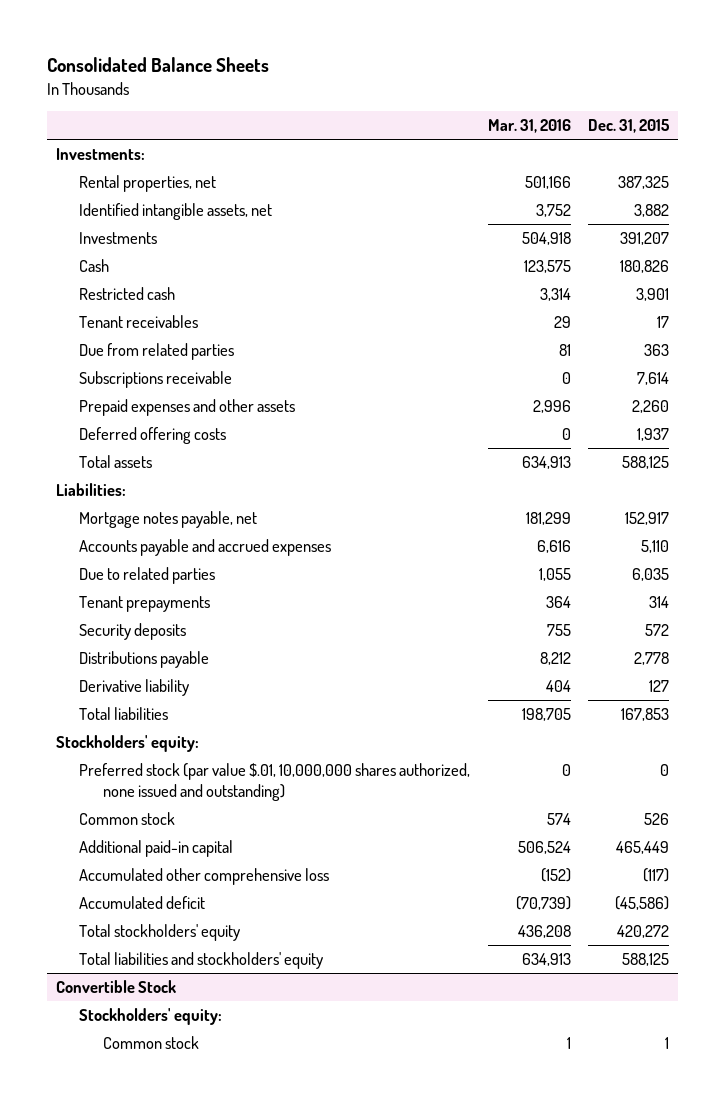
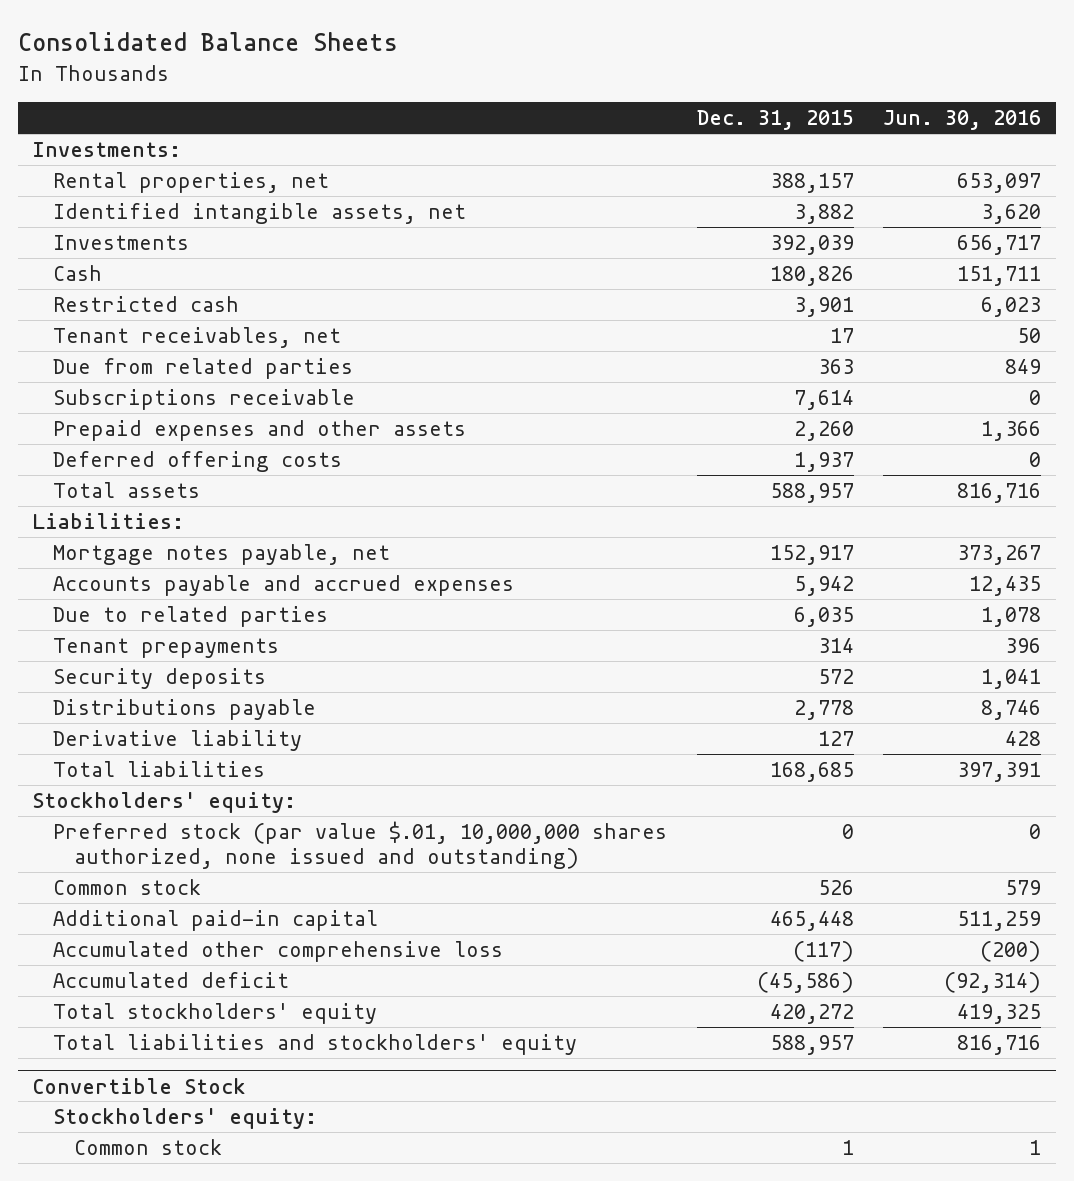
- | Mar. 31, 2016 | Dec. 31, 2015
+ | Dec. 31, 2015 | Jun. 30, 2016
- Rental properties, net | 501,166 | 387,325
+ Rental properties, net | 388,157 | 653,097
- Investments | 504,918 | 391,207
+ Investments | 392,039 | 656,717
- Tenant receivables | 29 | 17
+ Tenant receivables, net | 17 | 50
- Total assets | 634,913 | 588,125
+ Total assets | 588,957 | 816,716
- Accounts payable and accrued expenses | 6,616 | 5,110
+ Accounts payable and accrued expenses | 5,942 | 12,435
- Total liabilities | 198,705 | 167,853
+ Total liabilities | 168,685 | 397,391
- Additional paid-in capital | 506,524 | 465,449
+ Additional paid-in capital | 465,448 | 511,259
- Total liabilities and stockholders' equity | 634,913 | 588,125
+ Total liabilities and stockholders' equity | 588,957 | 816,716

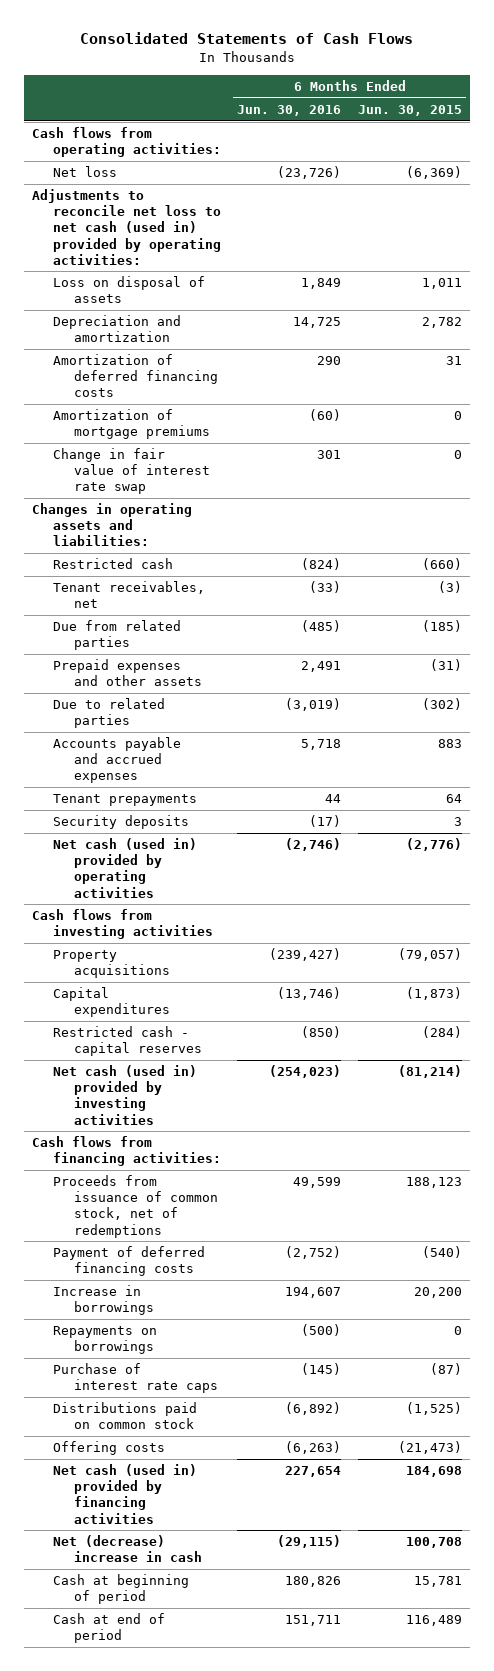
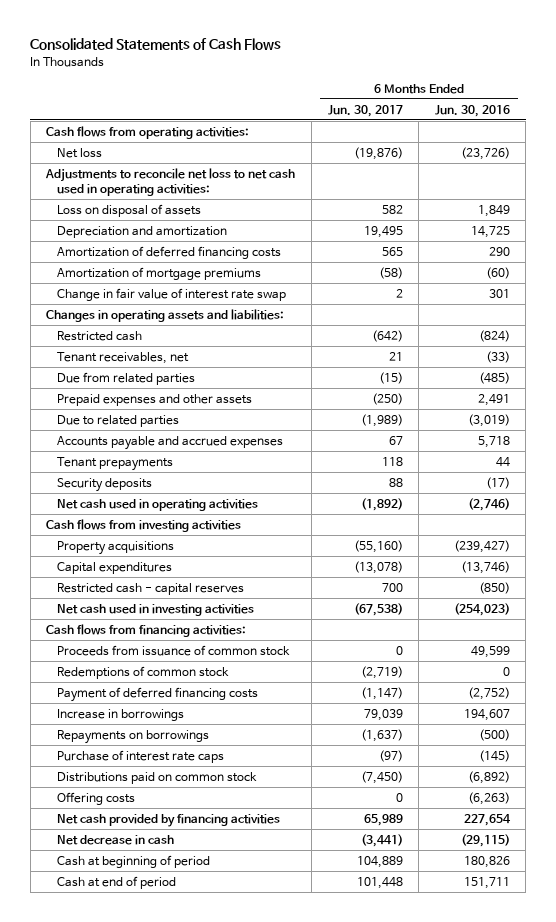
- | 6 Months Ended Jun. 30, 2016 | 6 Months Ended Jun. 30, 2015
+ | 6 Months Ended Jun. 30, 2017 | 6 Months Ended Jun. 30, 2016
- Adjustments to reconcile net loss to net cash (used in) provided by operating activities:
+ Adjustments to reconcile net loss to net cash used in operating activities:
- Net cash (used in) provided by operating activities | (2,746) | (2,776)
+ Net cash used in operating activities | (1,892) | (2,746)
- Net cash (used in) provided by investing activities | (254,023) | (81,214)
+ Net cash used in investing activities | (67,538) | (254,023)
- Proceeds from issuance of common stock, net of redemptions | 49,599 | 188,123
+ Proceeds from issuance of common stock | 0 | 49,599
+ Redemptions of common stock | (2,719) | 0
- Net cash (used in) provided by financing activities | 227,654 | 184,698
- Net (decrease) increase in cash | (29,115) | 100,708
+ Net cash provided by financing activities | 65,989 | 227,654
+ Net decrease in cash | (3,441) | (29,115)

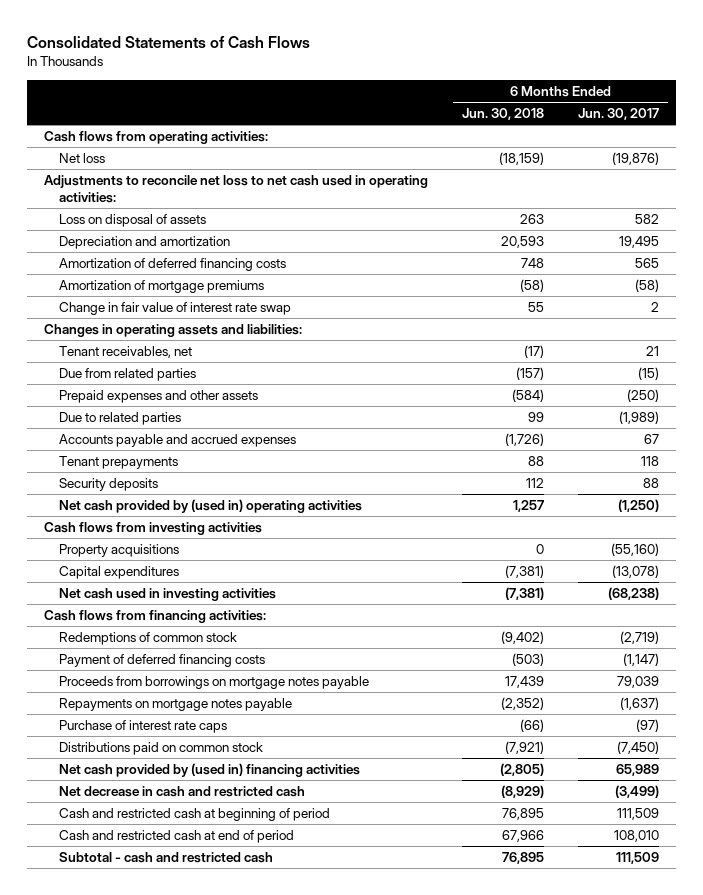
- | 6 Months Ended Jun. 30, 2017 | 6 Months Ended Jun. 30, 2016
+ | 6 Months Ended Jun. 30, 2018 | 6 Months Ended Jun. 30, 2017
- Restricted cash | (642) | (824)
- Net cash used in operating activities | (1,892) | (2,746)
+ Net cash provided by (used in) operating activities | 1,257 | (1,250)
- Restricted cash - capital reserves | 700 | (850)
- Net cash used in investing activities | (67,538) | (254,023)
+ Net cash used in investing activities | (7,381) | (68,238)
- Proceeds from issuance of common stock | 0 | 49,599
- Increase in borrowings | 79,039 | 194,607
- Repayments on borrowings | (1,637) | (500)
+ Proceeds from borrowings on mortgage notes payable | 17,439 | 79,039
+ Repayments on mortgage notes payable | (2,352) | (1,637)
- Offering costs | 0 | (6,263)
- Net cash provided by financing activities | 65,989 | 227,654
- Net decrease in cash | (3,441) | (29,115)
- Cash at beginning of period | 104,889 | 180,826
- Cash at end of period | 101,448 | 151,711
+ Net cash provided by (used in) financing activities | (2,805) | 65,989
+ Net decrease in cash and restricted cash | (8,929) | (3,499)
+ Cash and restricted cash at beginning of period | 76,895 | 111,509
+ Cash and restricted cash at end of period | 67,966 | 108,010
+ Subtotal - cash and restricted cash | 76,895 | 111,509

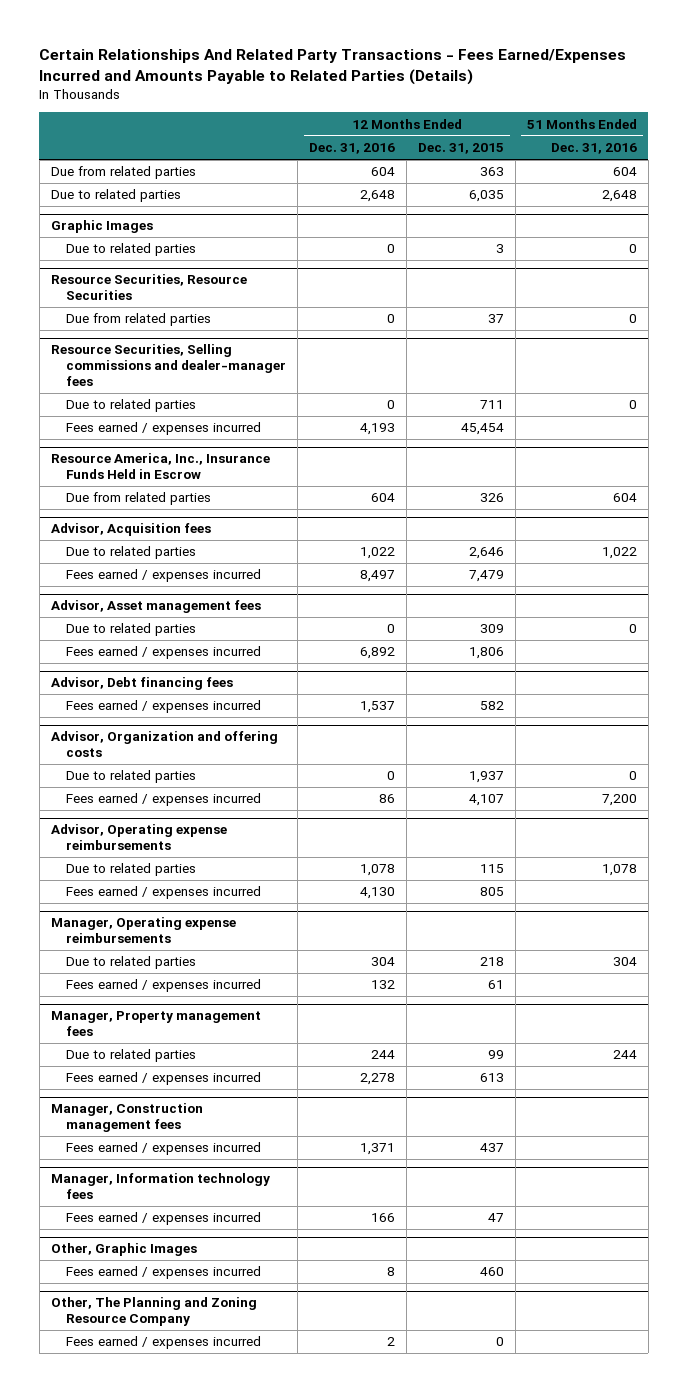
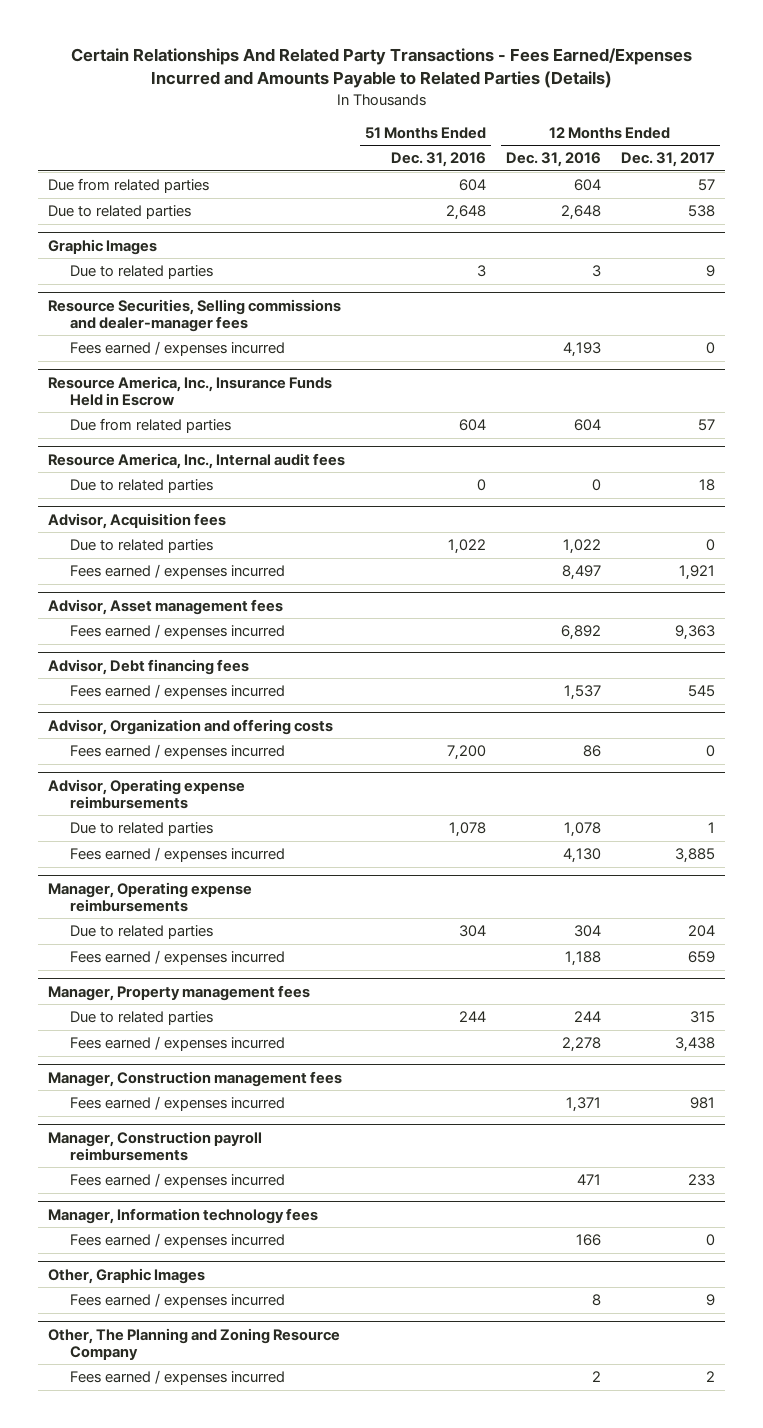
- | 12 Months Ended Dec. 31, 2016 | 12 Months Ended Dec. 31, 2015 | 51 Months Ended Dec. 31, 2016
+ | 51 Months Ended Dec. 31, 2016 | 12 Months Ended Dec. 31, 2016 | 12 Months Ended Dec. 31, 2017
@ Graphic Images
- Due to related parties | 0 | 3 | 0
- Resource Securities, Resource Securities
- Due from related parties | 0 | 37 | 0
@ Graphic Images
+ Due to related parties | 3 | 3 | 9
@ Resource Securities, Selling commissions and dealer-manager fees
- Due to related parties | 0 | 711 | 0
+ Resource America, Inc., Internal audit fees
+ Due to related parties | 0 | 0 | 18
@ Advisor, Asset management fees
- Due to related parties | 0 | 309 | 0
@ Advisor, Organization and offering costs
- Due to related parties | 0 | 1,937 | 0
@ Manager, Operating expense reimbursements
- Fees earned / expenses incurred | 132 | 61 |
+ Fees earned / expenses incurred | | 1,188 | 659
+ Manager, Construction payroll reimbursements
+ Fees earned / expenses incurred | | 471 | 233

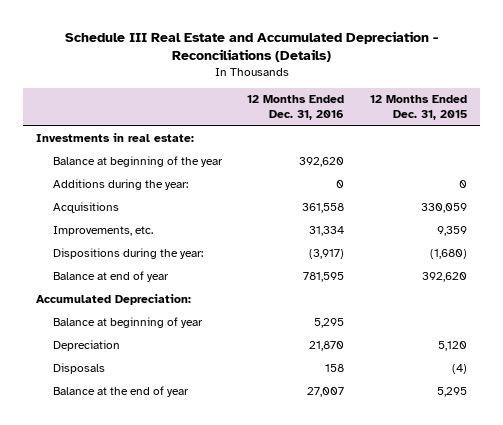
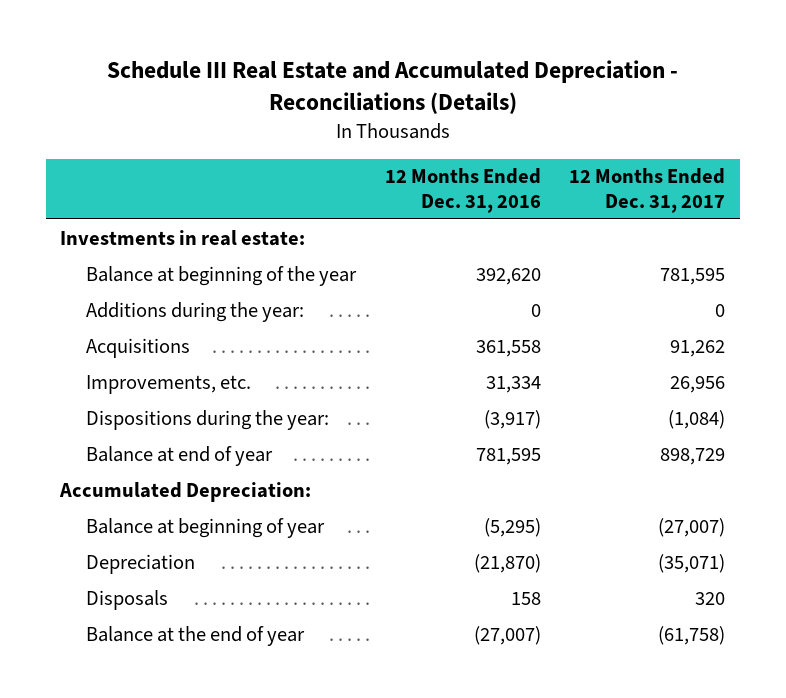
- | 12 Months Ended Dec. 31, 2016 | 12 Months Ended Dec. 31, 2015
+ | 12 Months Ended Dec. 31, 2016 | 12 Months Ended Dec. 31, 2017
- Balance at beginning of year | 5,295 |
- Depreciation | 21,870 | 5,120
+ Balance at beginning of year | (5,295) | (27,007)
+ Depreciation | (21,870) | (35,071)
- Balance at the end of year | 27,007 | 5,295
+ Balance at the end of year | (27,007) | (61,758)

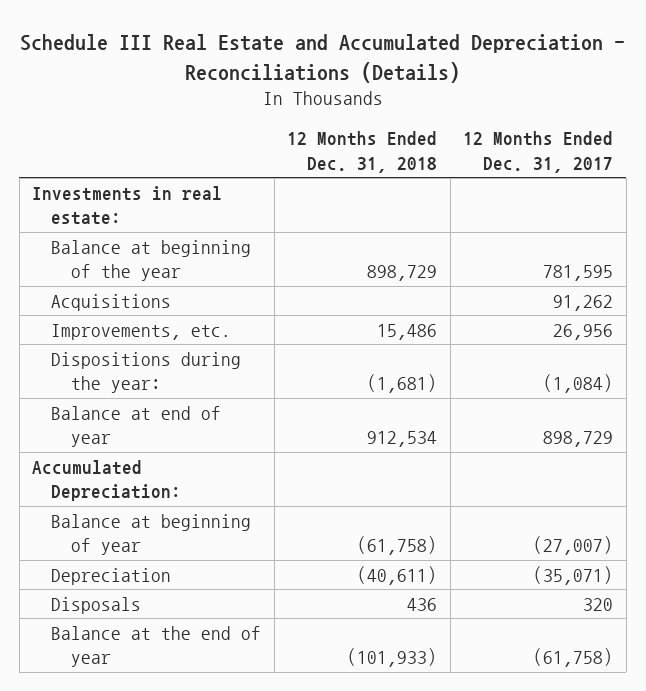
- | 12 Months Ended Dec. 31, 2016 | 12 Months Ended Dec. 31, 2017
+ | 12 Months Ended Dec. 31, 2018 | 12 Months Ended Dec. 31, 2017
- Additions during the year: | 0 | 0

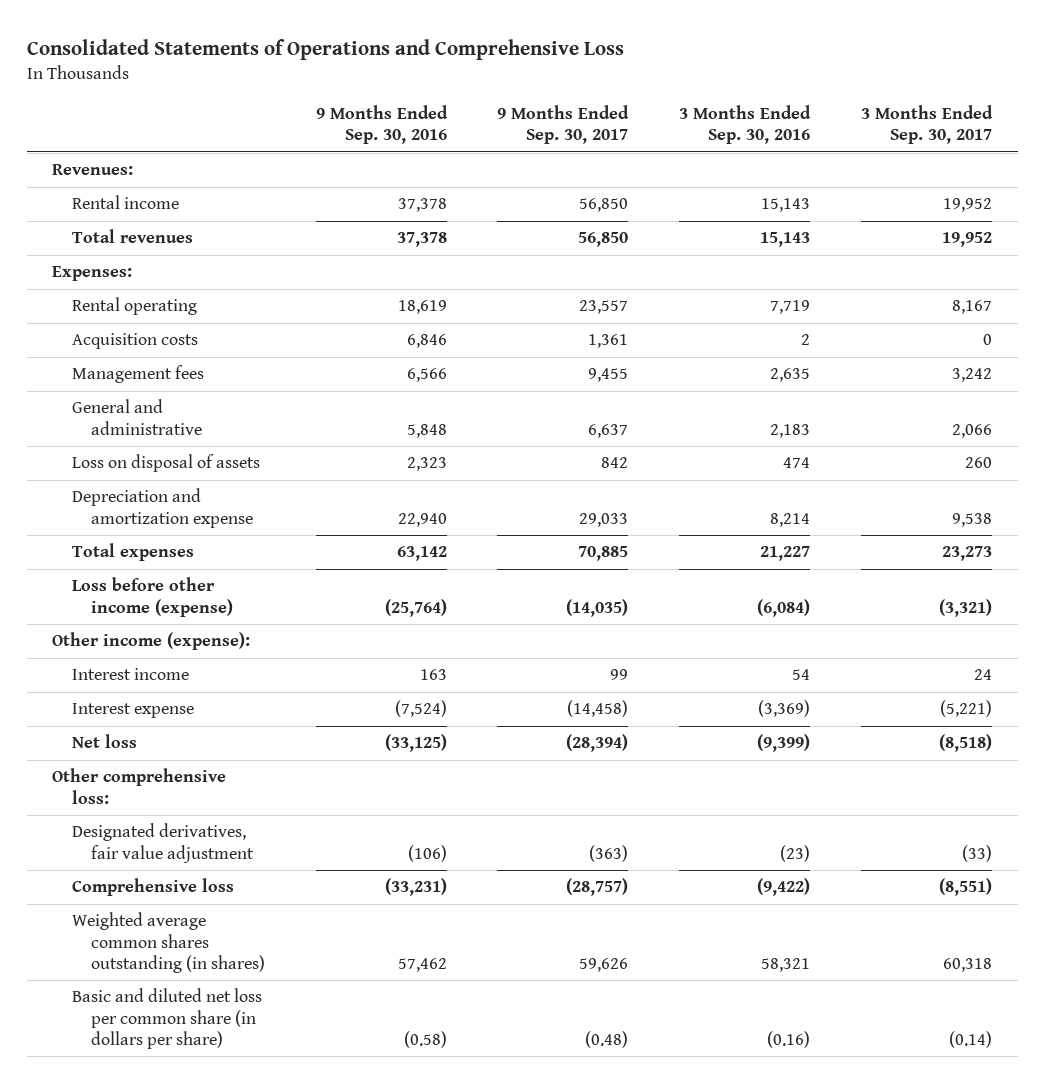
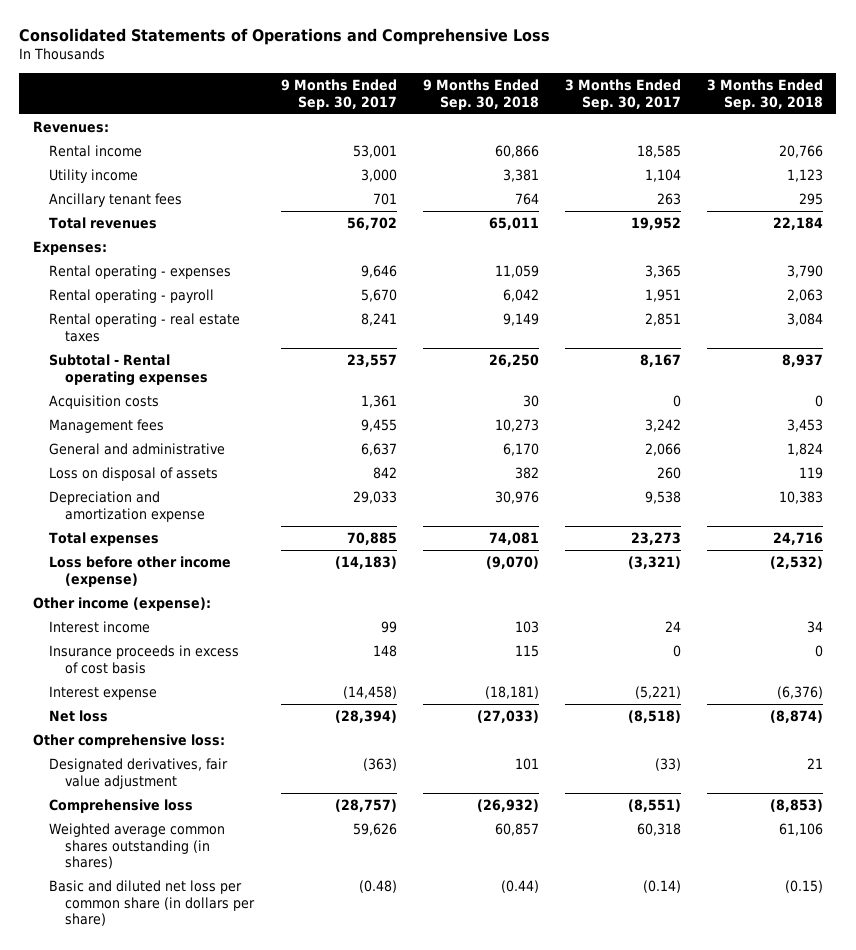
- | 9 Months Ended Sep. 30, 2016 | 9 Months Ended Sep. 30, 2017 | 3 Months Ended Sep. 30, 2016 | 3 Months Ended Sep. 30, 2017
+ | 9 Months Ended Sep. 30, 2017 | 9 Months Ended Sep. 30, 2018 | 3 Months Ended Sep. 30, 2017 | 3 Months Ended Sep. 30, 2018
- Rental income | 37,378 | 56,850 | 15,143 | 19,952
- Total revenues | 37,378 | 56,850 | 15,143 | 19,952
+ Rental income | 53,001 | 60,866 | 18,585 | 20,766
+ Utility income | 3,000 | 3,381 | 1,104 | 1,123
+ Ancillary tenant fees | 701 | 764 | 263 | 295
+ Total revenues | 56,702 | 65,011 | 19,952 | 22,184
- Rental operating | 18,619 | 23,557 | 7,719 | 8,167
+ Rental operating - expenses | 9,646 | 11,059 | 3,365 | 3,790
+ Rental operating - payroll | 5,670 | 6,042 | 1,951 | 2,063
+ Rental operating - real estate taxes | 8,241 | 9,149 | 2,851 | 3,084
+ Subtotal - Rental operating expenses | 23,557 | 26,250 | 8,167 | 8,937
- Loss before other income (expense) | (25,764) | (14,035) | (6,084) | (3,321)
+ Loss before other income (expense) | (14,183) | (9,070) | (3,321) | (2,532)
+ Insurance proceeds in excess of cost basis | 148 | 115 | 0 | 0

